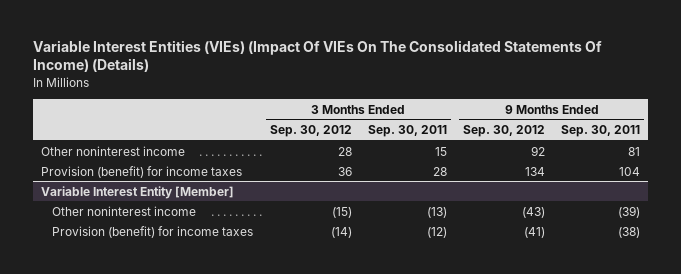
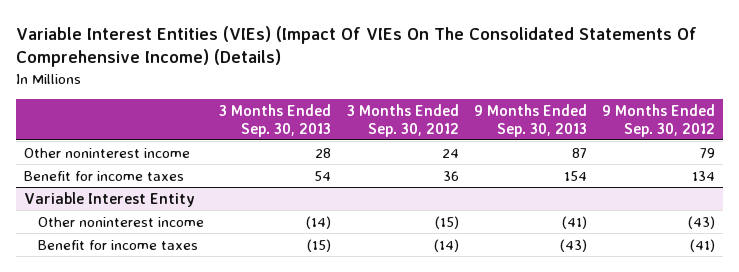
- Variable Interest Entities (VIEs) (Impact Of VIEs On The Consolidated Statements Of Income) (Details)
+ Variable Interest Entities (VIEs) (Impact Of VIEs On The Consolidated Statements Of Comprehensive Income) (Details)
- | 3 Months Ended Sep. 30, 2012 | 3 Months Ended Sep. 30, 2011 | 9 Months Ended Sep. 30, 2012 | 9 Months Ended Sep. 30, 2011
+ | 3 Months Ended Sep. 30, 2013 | 3 Months Ended Sep. 30, 2012 | 9 Months Ended Sep. 30, 2013 | 9 Months Ended Sep. 30, 2012
- Other noninterest income | 28 | 15 | 92 | 81
- Provision (benefit) for income taxes | 36 | 28 | 134 | 104
- Variable Interest Entity [Member]
+ Other noninterest income | 28 | 24 | 87 | 79
+ Benefit for income taxes | 54 | 36 | 154 | 134
+ Variable Interest Entity
- Provision (benefit) for income taxes | (14) | (12) | (41) | (38)
+ Benefit for income taxes | (15) | (14) | (43) | (41)

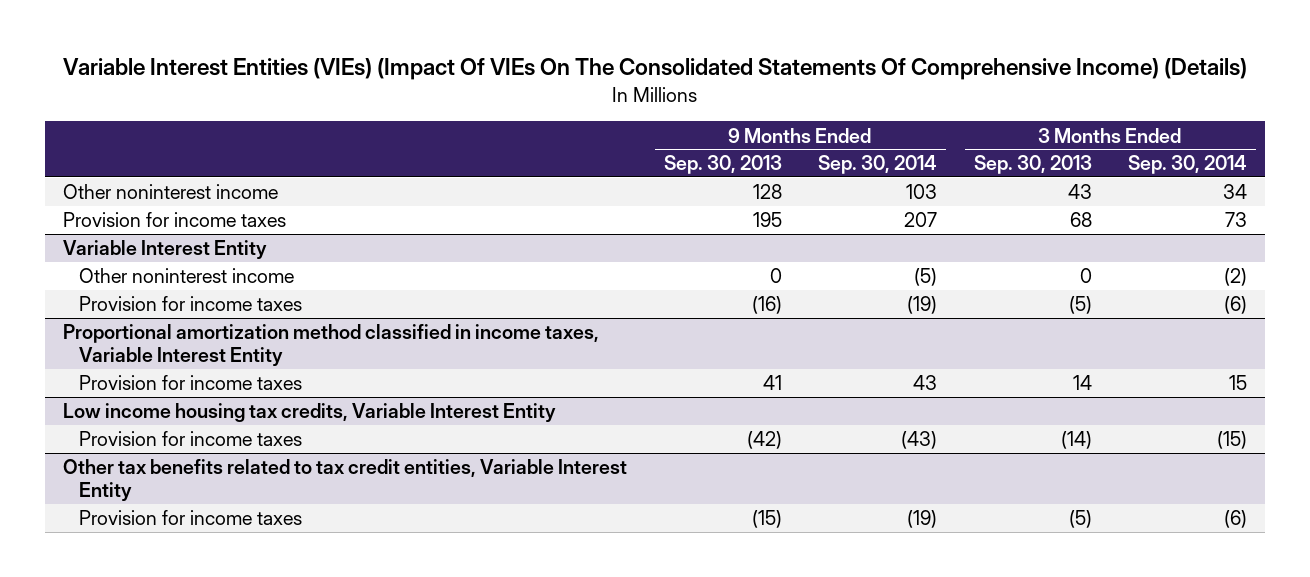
- | 3 Months Ended Sep. 30, 2013 | 3 Months Ended Sep. 30, 2012 | 9 Months Ended Sep. 30, 2013 | 9 Months Ended Sep. 30, 2012
+ | 9 Months Ended Sep. 30, 2013 | 9 Months Ended Sep. 30, 2014 | 3 Months Ended Sep. 30, 2013 | 3 Months Ended Sep. 30, 2014
- Other noninterest income | 28 | 24 | 87 | 79
- Benefit for income taxes | 54 | 36 | 154 | 134
+ Other noninterest income | 128 | 103 | 43 | 34
+ Provision for income taxes | 195 | 207 | 68 | 73
@ Variable Interest Entity
- Other noninterest income | (14) | (15) | (41) | (43)
- Benefit for income taxes | (15) | (14) | (43) | (41)
+ Other noninterest income | 0 | (5) | 0 | (2)
+ Provision for income taxes | (16) | (19) | (5) | (6)
+ Proportional amortization method classified in income taxes, Variable Interest Entity
+ Provision for income taxes | 41 | 43 | 14 | 15
+ Low income housing tax credits, Variable Interest Entity
+ Provision for income taxes | (42) | (43) | (14) | (15)
+ Other tax benefits related to tax credit entities, Variable Interest Entity
+ Provision for income taxes | (15) | (19) | (5) | (6)

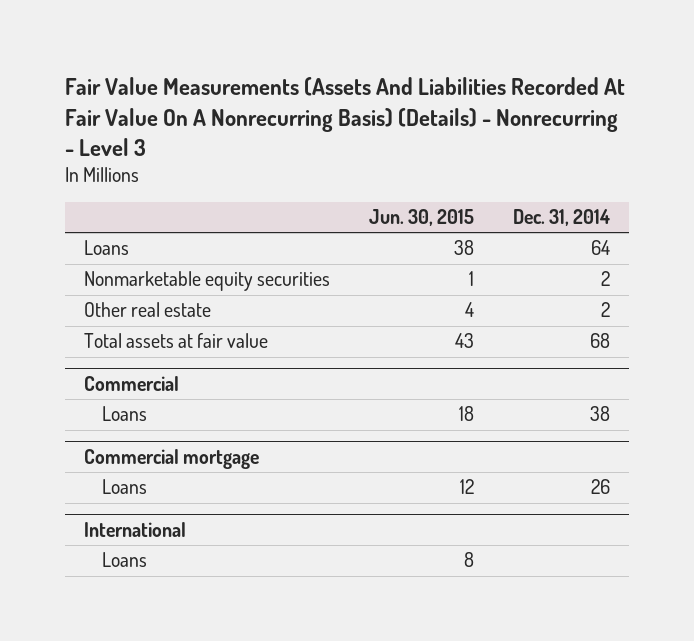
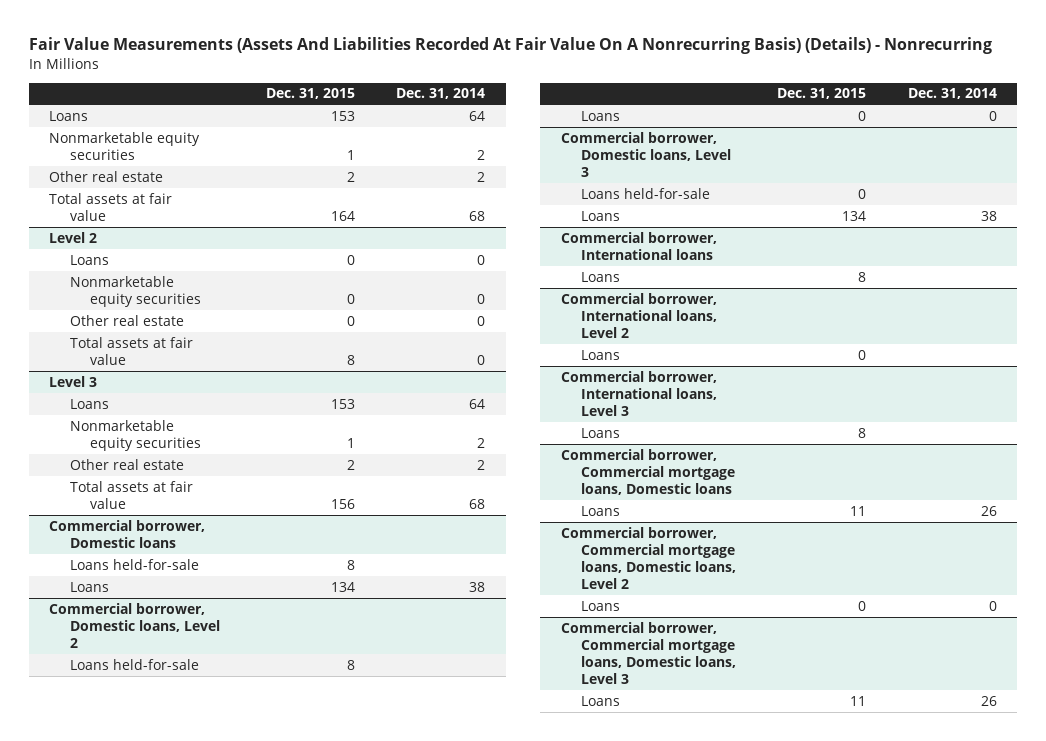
- Fair Value Measurements (Assets And Liabilities Recorded At Fair Value On A Nonrecurring Basis) (Details) - Nonrecurring - Level 3
+ Fair Value Measurements (Assets And Liabilities Recorded At Fair Value On A Nonrecurring Basis) (Details) - Nonrecurring
- | Jun. 30, 2015 | Dec. 31, 2014
+ | Dec. 31, 2015 | Dec. 31, 2014
- Commercial
+ Level 2
+ Loans | 0 | 0
+ Nonmarketable equity securities | 0 | 0
+ Other real estate | 0 | 0
+ Total assets at fair value | 8 | 0
+ Level 3
+ Loans | 153 | 64
+ Nonmarketable equity securities | 1 | 2
+ Other real estate | 2 | 2
+ Total assets at fair value | 156 | 68
+ Commercial borrower, Domestic loans
+ Loans held-for-sale | 8 |
- Commercial mortgage
- Loans | 12 | 26
- International
+ Commercial borrower, Domestic loans, Level 2
+ Loans held-for-sale | 8 |
+ Loans | 0 | 0
+ Commercial borrower, Domestic loans, Level 3
+ Loans held-for-sale | 0 |
+ Loans | 134 | 38
+ Commercial borrower, International loans
+ Commercial borrower, International loans, Level 2
+ Loans | 0 |
+ Commercial borrower, International loans, Level 3
+ Loans | 8 |
+ Commercial borrower, Commercial mortgage loans, Domestic loans
+ Loans | 11 | 26
+ Commercial borrower, Commercial mortgage loans, Domestic loans, Level 2
+ Loans | 0 | 0
+ Commercial borrower, Commercial mortgage loans, Domestic loans, Level 3
+ Loans | 11 | 26

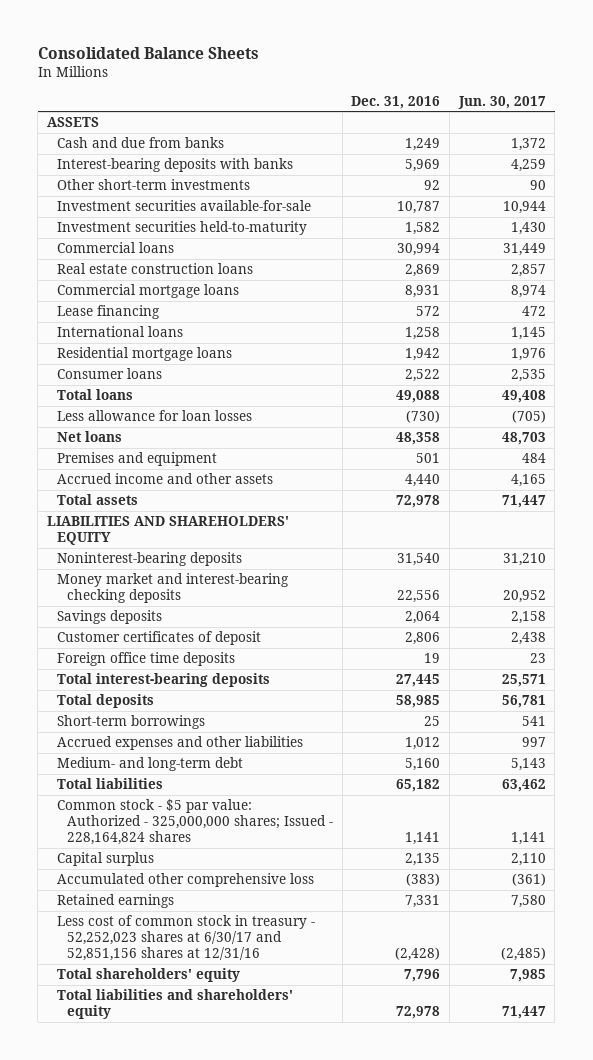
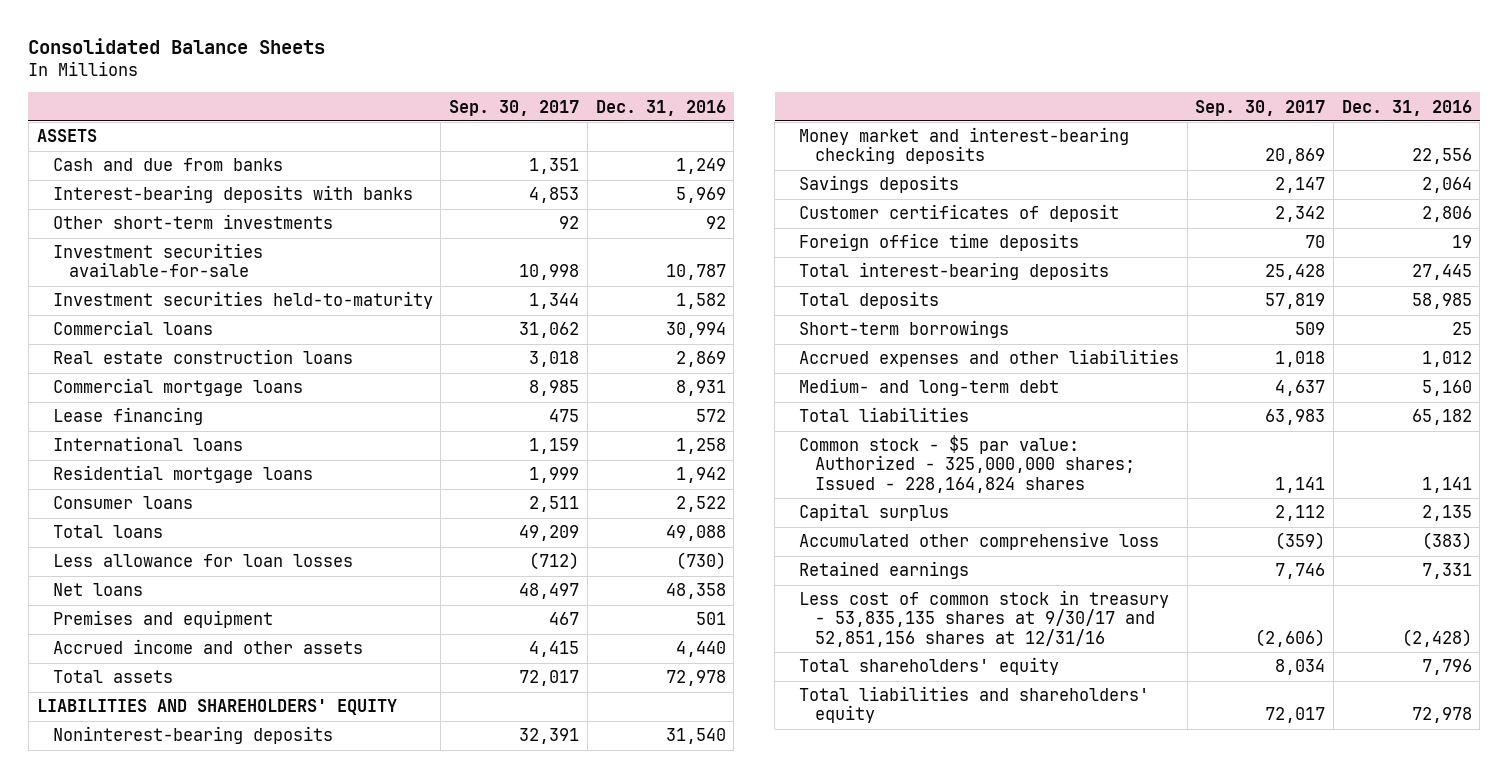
- | Dec. 31, 2016 | Jun. 30, 2017
+ | Sep. 30, 2017 | Dec. 31, 2016
- Less cost of common stock in treasury - 52,252,023 shares at 6/30/17 and 52,851,156 shares at 12/31/16 | (2,428) | (2,485)
+ Less cost of common stock in treasury - 53,835,135 shares at 9/30/17 and 52,851,156 shares at 12/31/16 | (2,606) | (2,428)

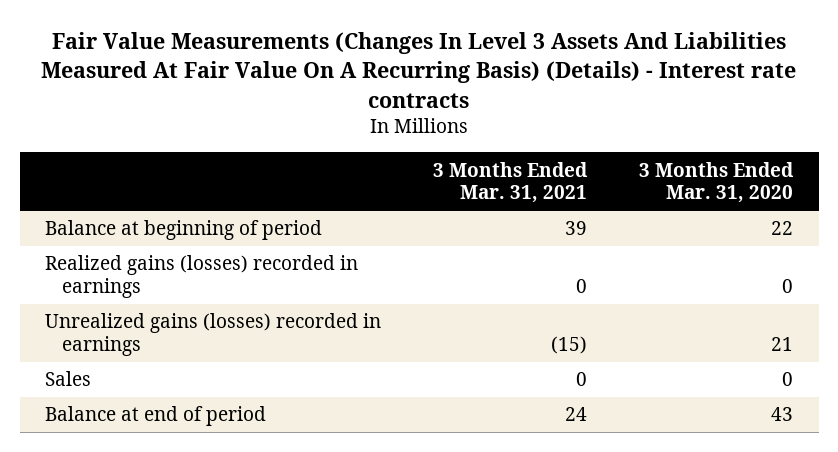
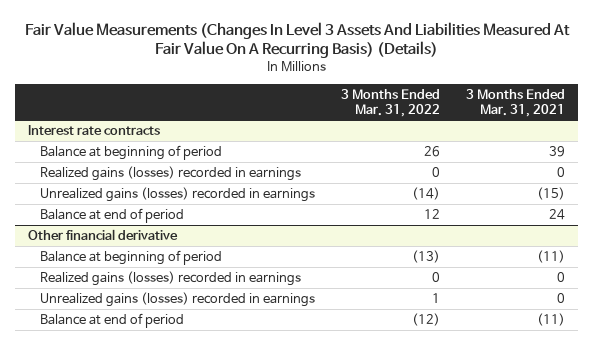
- Fair Value Measurements (Changes In Level 3 Assets And Liabilities Measured At Fair Value On A Recurring Basis) (Details) - Interest rate contracts
+ Fair Value Measurements (Changes In Level 3 Assets And Liabilities Measured At Fair Value On A Recurring Basis) (Details)
- | 3 Months Ended Mar. 31, 2021 | 3 Months Ended Mar. 31, 2020
+ | 3 Months Ended Mar. 31, 2022 | 3 Months Ended Mar. 31, 2021
+ Interest rate contracts
- Sales | 0 | 0
+ Other financial derivative
+ Balance at beginning of period | (13) | (11)
+ Realized gains (losses) recorded in earnings | 0 | 0
+ Unrealized gains (losses) recorded in earnings | 1 | 0
+ Balance at end of period | (12) | (11)

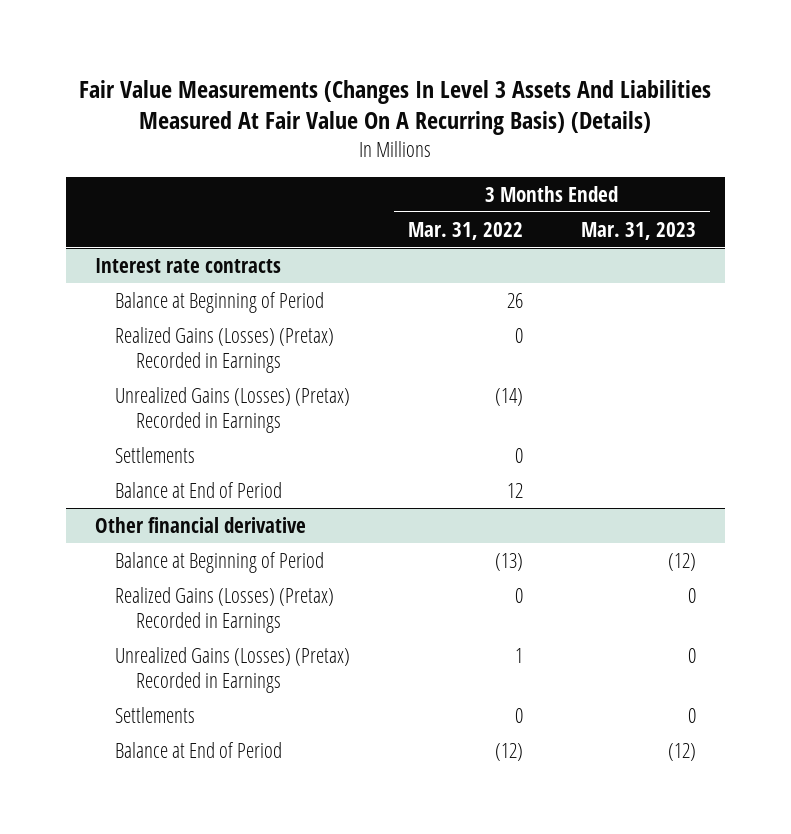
- | 3 Months Ended Mar. 31, 2022 | 3 Months Ended Mar. 31, 2021
+ | 3 Months Ended Mar. 31, 2022 | 3 Months Ended Mar. 31, 2023
@ Interest rate contracts
- Balance at beginning of period | 26 | 39
- Realized gains (losses) recorded in earnings | 0 | 0
- Unrealized gains (losses) recorded in earnings | (14) | (15)
- Balance at end of period | 12 | 24
+ Balance at Beginning of Period | 26 |
+ Realized Gains (Losses) (Pretax) Recorded in Earnings | 0 |
+ Unrealized Gains (Losses) (Pretax) Recorded in Earnings | (14) |
+ Settlements | 0 |
+ Balance at End of Period | 12 |
@ Other financial derivative
- Balance at beginning of period | (13) | (11)
- Realized gains (losses) recorded in earnings | 0 | 0
- Unrealized gains (losses) recorded in earnings | 1 | 0
- Balance at end of period | (12) | (11)
+ Balance at Beginning of Period | (13) | (12)
+ Realized Gains (Losses) (Pretax) Recorded in Earnings | 0 | 0
+ Unrealized Gains (Losses) (Pretax) Recorded in Earnings | 1 | 0
+ Settlements | 0 | 0
+ Balance at End of Period | (12) | (12)

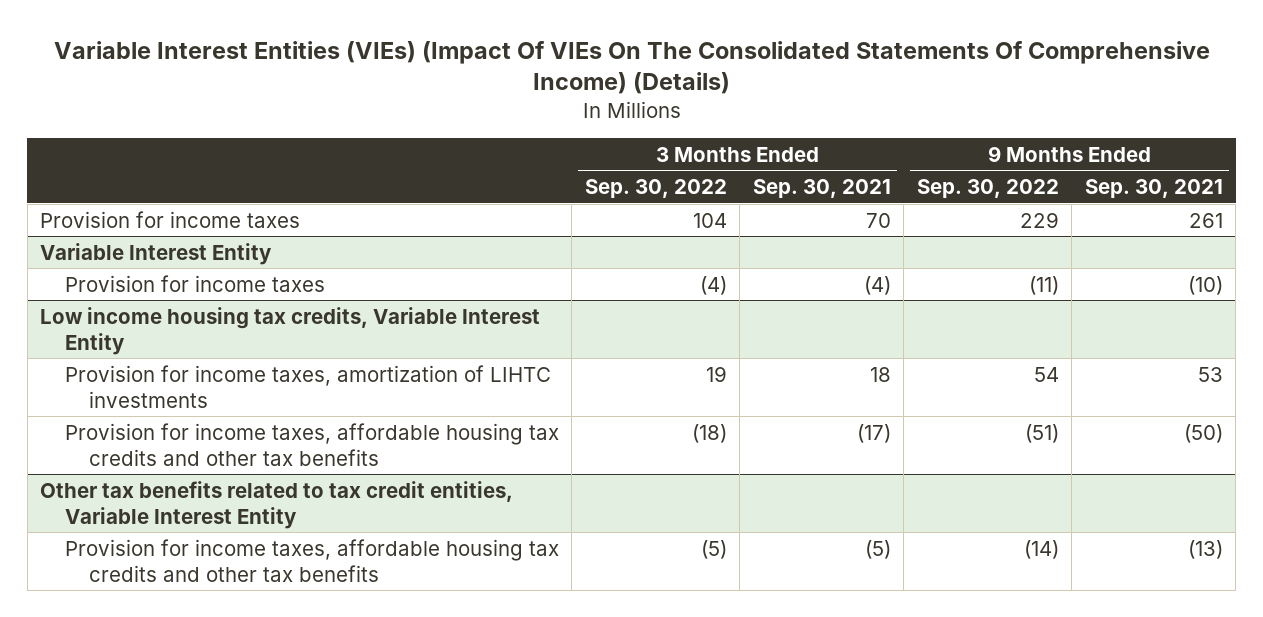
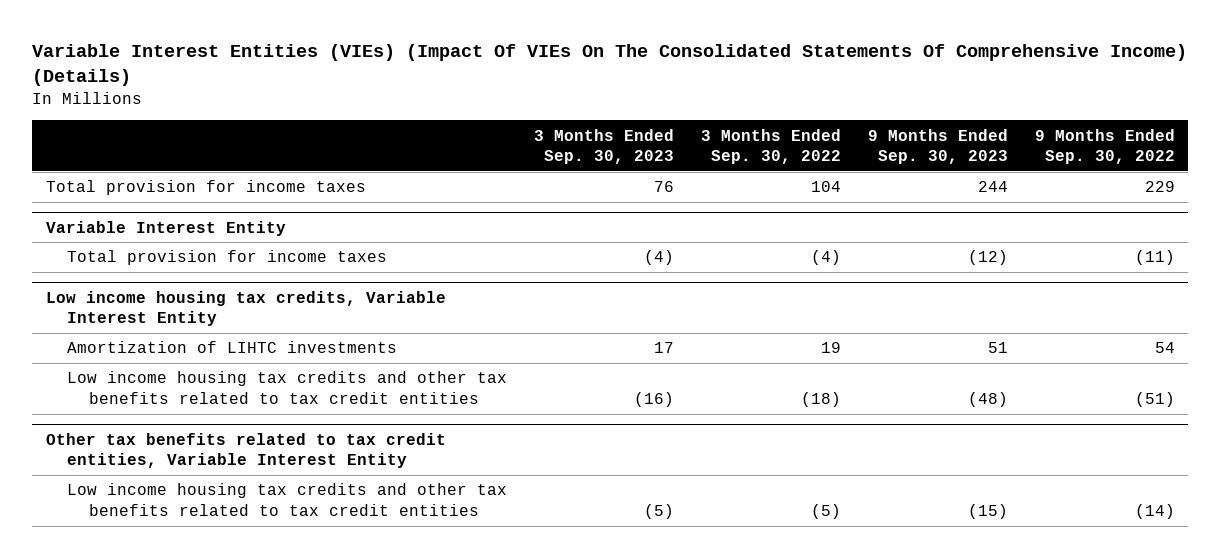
- | 3 Months Ended Sep. 30, 2022 | 3 Months Ended Sep. 30, 2021 | 9 Months Ended Sep. 30, 2022 | 9 Months Ended Sep. 30, 2021
+ | 3 Months Ended Sep. 30, 2023 | 3 Months Ended Sep. 30, 2022 | 9 Months Ended Sep. 30, 2023 | 9 Months Ended Sep. 30, 2022
- Provision for income taxes | 104 | 70 | 229 | 261
+ Total provision for income taxes | 76 | 104 | 244 | 229
@ Variable Interest Entity
- Provision for income taxes | (4) | (4) | (11) | (10)
+ Total provision for income taxes | (4) | (4) | (12) | (11)
@ Low income housing tax credits, Variable Interest Entity
- Provision for income taxes, amortization of LIHTC investments | 19 | 18 | 54 | 53
- Provision for income taxes, affordable housing tax credits and other tax benefits | (18) | (17) | (51) | (50)
+ Amortization of LIHTC investments | 17 | 19 | 51 | 54
+ Low income housing tax credits and other tax benefits related to tax credit entities | (16) | (18) | (48) | (51)
@ Other tax benefits related to tax credit entities, Variable Interest Entity
- Provision for income taxes, affordable housing tax credits and other tax benefits | (5) | (5) | (14) | (13)
+ Low income housing tax credits and other tax benefits related to tax credit entities | (5) | (5) | (15) | (14)

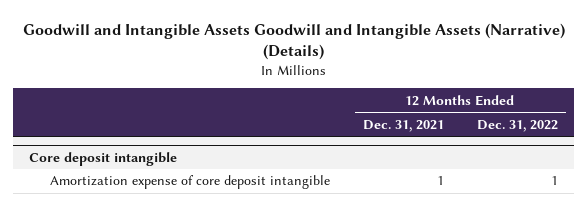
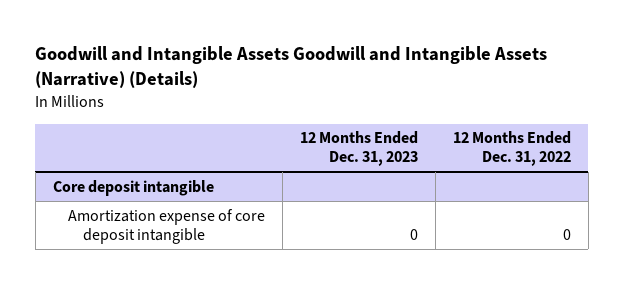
- | 12 Months Ended Dec. 31, 2021 | 12 Months Ended Dec. 31, 2022
+ | 12 Months Ended Dec. 31, 2023 | 12 Months Ended Dec. 31, 2022
@ Core deposit intangible
- Amortization expense of core deposit intangible | 1 | 1
+ Amortization expense of core deposit intangible | 0 | 0

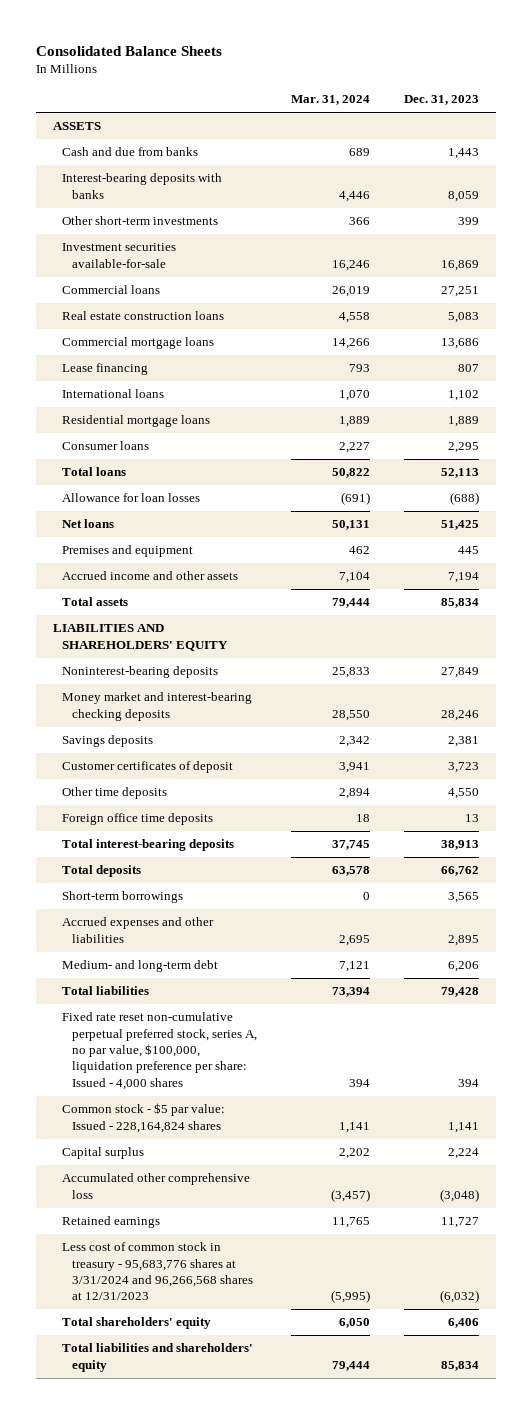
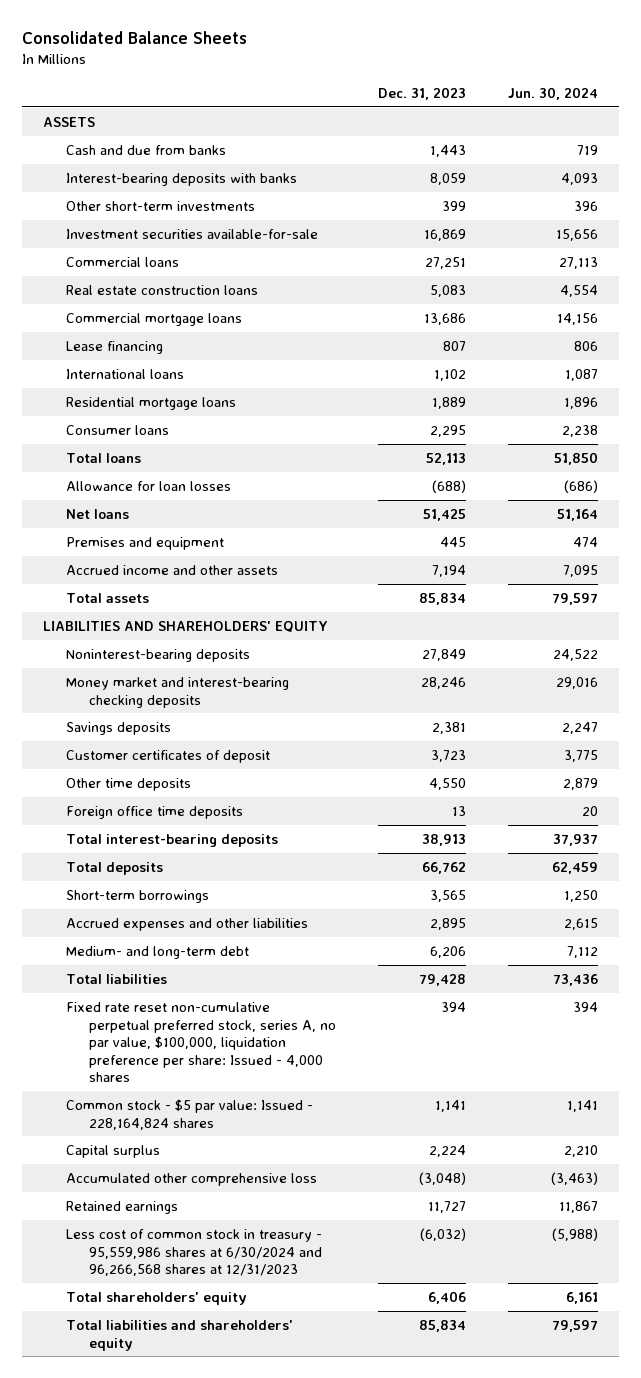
- | Mar. 31, 2024 | Dec. 31, 2023
+ | Dec. 31, 2023 | Jun. 30, 2024
- Less cost of common stock in treasury - 95,683,776 shares at 3/31/2024 and 96,266,568 shares at 12/31/2023 | (5,995) | (6,032)
+ Less cost of common stock in treasury - 95,559,986 shares at 6/30/2024 and 96,266,568 shares at 12/31/2023 | (6,032) | (5,988)

